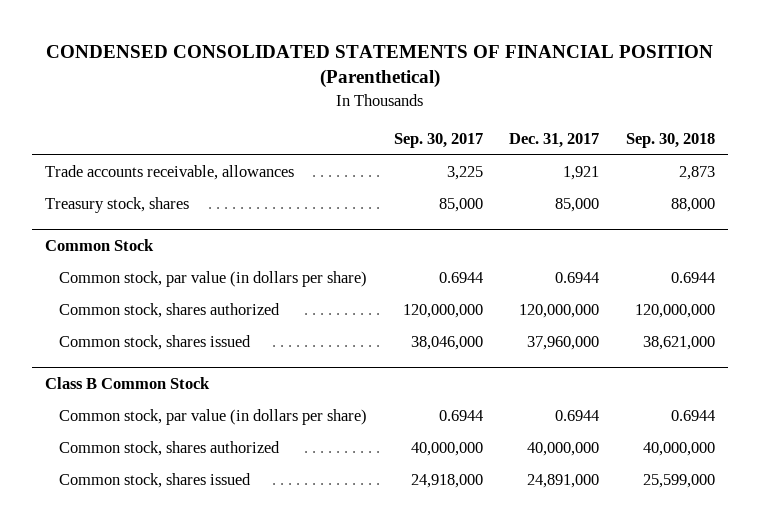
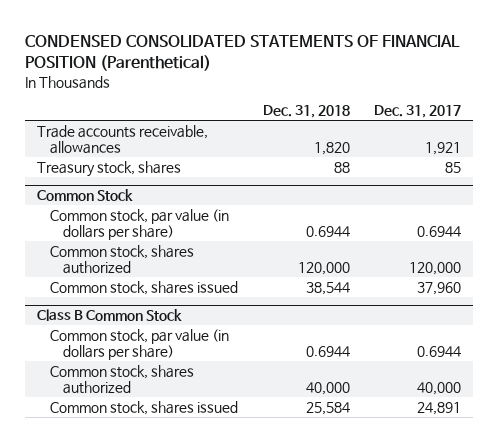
- | Sep. 30, 2017 | Dec. 31, 2017 | Sep. 30, 2018
+ | Dec. 31, 2018 | Dec. 31, 2017
- Treasury stock, shares | 85,000 | 85,000 | 88,000
+ Treasury stock, shares | 88 | 85
@ Common Stock
- Common stock, shares authorized | 120,000,000 | 120,000,000 | 120,000,000
- Common stock, shares issued | 38,046,000 | 37,960,000 | 38,621,000
+ Common stock, shares authorized | 120,000 | 120,000
+ Common stock, shares issued | 38,544 | 37,960
@ Class B Common Stock
- Common stock, shares authorized | 40,000,000 | 40,000,000 | 40,000,000
- Common stock, shares issued | 24,918,000 | 24,891,000 | 25,599,000
+ Common stock, shares authorized | 40,000 | 40,000
+ Common stock, shares issued | 25,584 | 24,891

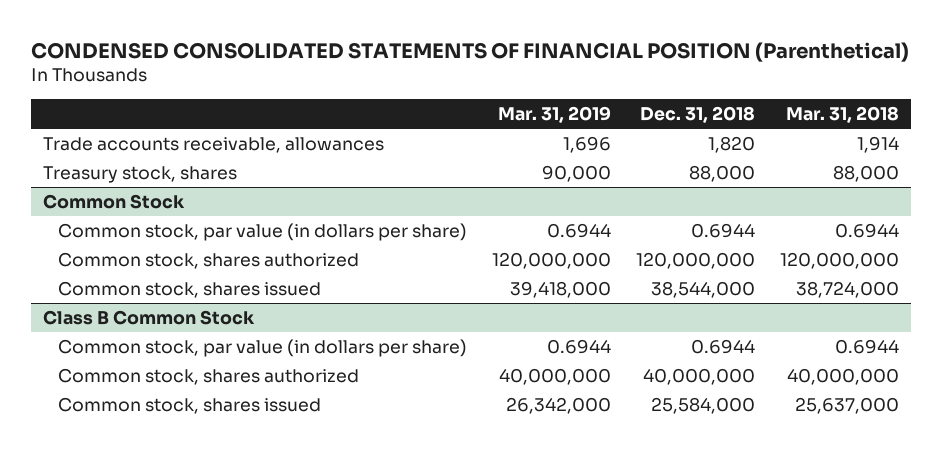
- | Dec. 31, 2018 | Dec. 31, 2017
+ | Mar. 31, 2019 | Dec. 31, 2018 | Mar. 31, 2018
- Treasury stock, shares | 88 | 85
+ Treasury stock, shares | 90,000 | 88,000 | 88,000
@ Common Stock
- Common stock, shares authorized | 120,000 | 120,000
- Common stock, shares issued | 38,544 | 37,960
+ Common stock, shares authorized | 120,000,000 | 120,000,000 | 120,000,000
+ Common stock, shares issued | 39,418,000 | 38,544,000 | 38,724,000
@ Class B Common Stock
- Common stock, shares authorized | 40,000 | 40,000
- Common stock, shares issued | 25,584 | 24,891
+ Common stock, shares authorized | 40,000,000 | 40,000,000 | 40,000,000
+ Common stock, shares issued | 26,342,000 | 25,584,000 | 25,637,000

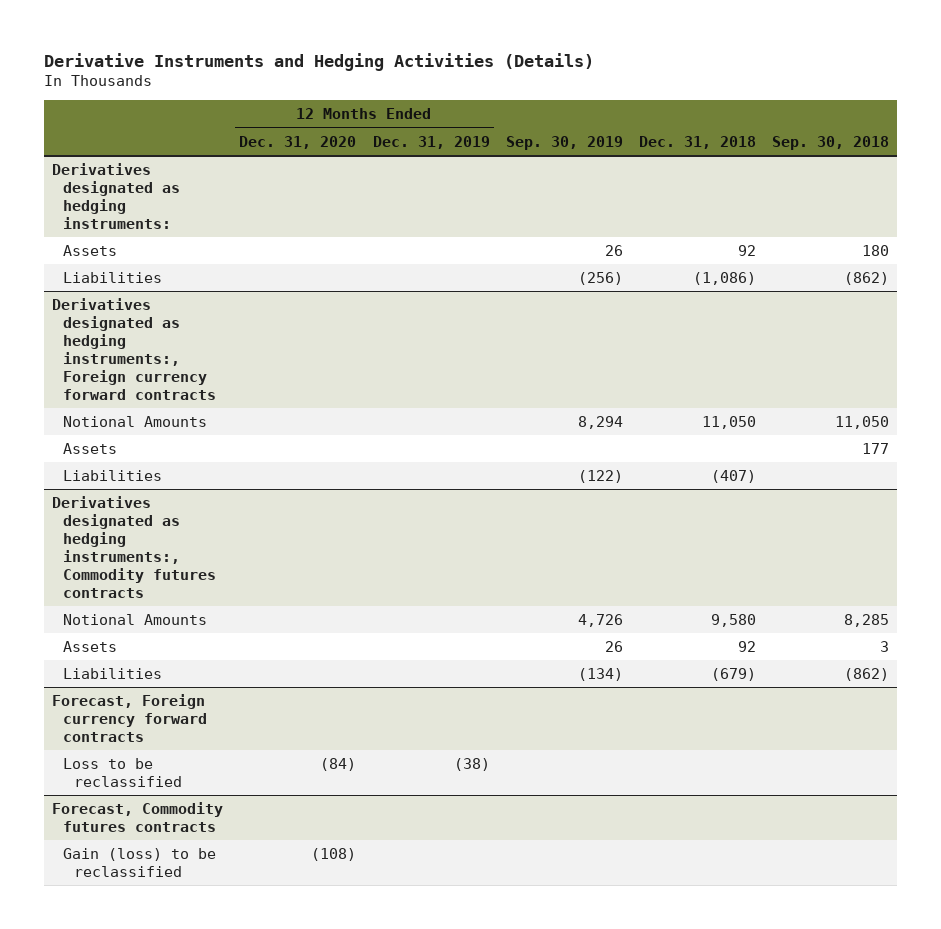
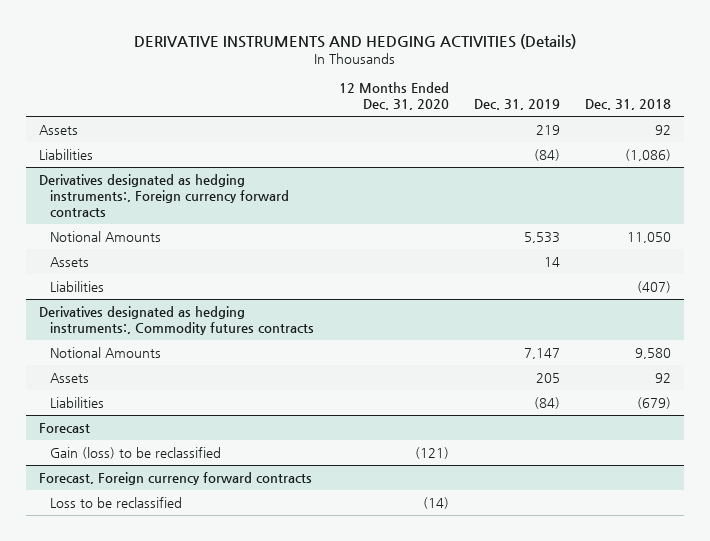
- Derivative Instruments and Hedging Activities (Details)
+ DERIVATIVE INSTRUMENTS AND HEDGING ACTIVITIES (Details)
- | 12 Months Ended Dec. 31, 2020 | 12 Months Ended Dec. 31, 2019 | Sep. 30, 2019 | Dec. 31, 2018 | Sep. 30, 2018
+ | 12 Months Ended Dec. 31, 2020 | Dec. 31, 2019 | Dec. 31, 2018
- Derivatives designated as hedging instruments:
+ Forecast
+ Gain (loss) to be reclassified | (121) | |
@ Forecast, Foreign currency forward contracts
- Loss to be reclassified | (84) | (38) | | |
- Forecast, Commodity futures contracts
- Gain (loss) to be reclassified | (108) | | | |
@ Forecast, Foreign currency forward contracts
+ Loss to be reclassified | (14) | |

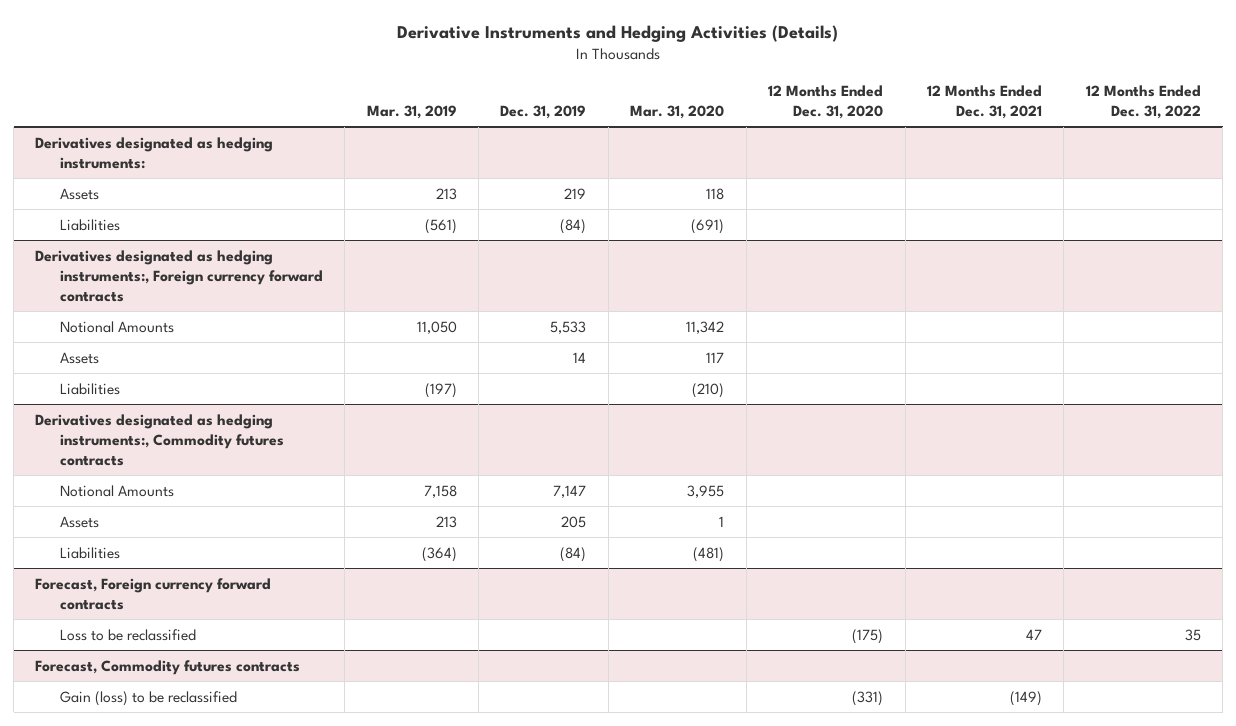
- DERIVATIVE INSTRUMENTS AND HEDGING ACTIVITIES (Details)
+ Derivative Instruments and Hedging Activities (Details)
- | 12 Months Ended Dec. 31, 2020 | Dec. 31, 2019 | Dec. 31, 2018
+ | Mar. 31, 2019 | Dec. 31, 2019 | Mar. 31, 2020 | 12 Months Ended Dec. 31, 2020 | 12 Months Ended Dec. 31, 2021 | 12 Months Ended Dec. 31, 2022
+ Derivatives designated as hedging instruments:
- Forecast
- Gain (loss) to be reclassified | (121) | |
@ Forecast, Foreign currency forward contracts
- Loss to be reclassified | (14) | |
+ Loss to be reclassified | | | | (175) | 47 | 35
+ Forecast, Commodity futures contracts
+ Gain (loss) to be reclassified | | | | (331) | (149) |

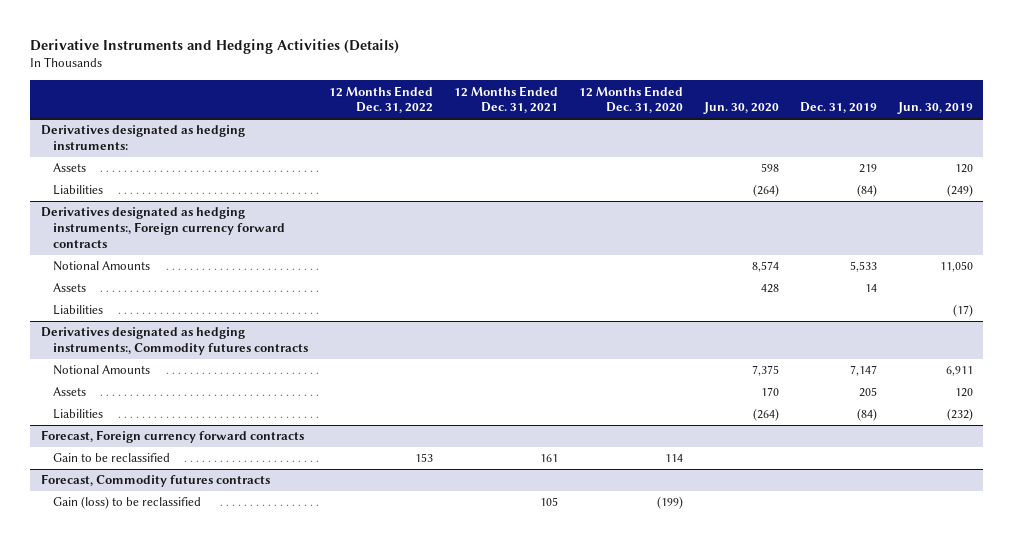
- | Mar. 31, 2019 | Dec. 31, 2019 | Mar. 31, 2020 | 12 Months Ended Dec. 31, 2020 | 12 Months Ended Dec. 31, 2021 | 12 Months Ended Dec. 31, 2022
+ | 12 Months Ended Dec. 31, 2022 | 12 Months Ended Dec. 31, 2021 | 12 Months Ended Dec. 31, 2020 | Jun. 30, 2020 | Dec. 31, 2019 | Jun. 30, 2019
@ Forecast, Foreign currency forward contracts
- Loss to be reclassified | | | | (175) | 47 | 35
+ Gain to be reclassified | 153 | 161 | 114 | | |
@ Forecast, Commodity futures contracts
- Gain (loss) to be reclassified | | | | (331) | (149) |
+ Gain (loss) to be reclassified | | 105 | (199) | | |

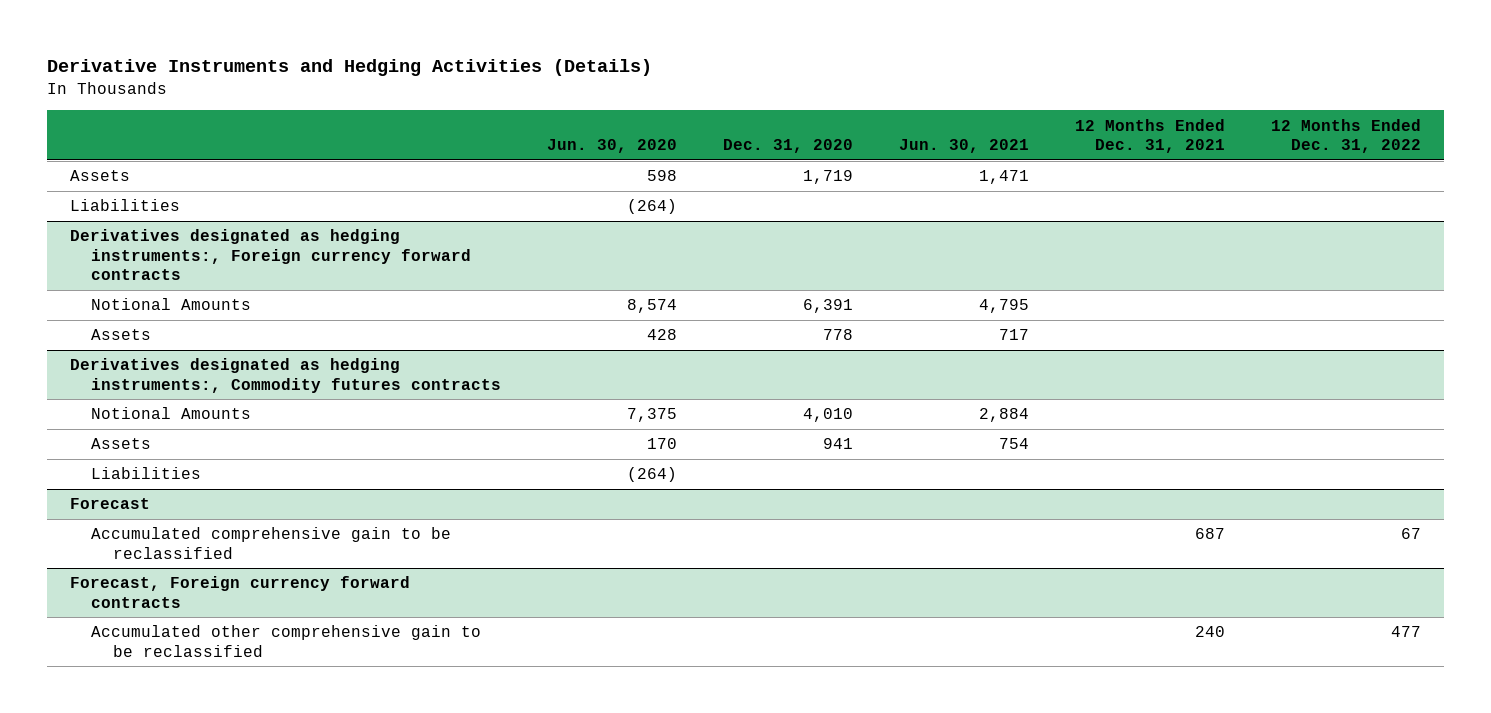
- | 12 Months Ended Dec. 31, 2022 | 12 Months Ended Dec. 31, 2021 | 12 Months Ended Dec. 31, 2020 | Jun. 30, 2020 | Dec. 31, 2019 | Jun. 30, 2019
+ | Jun. 30, 2020 | Dec. 31, 2020 | Jun. 30, 2021 | 12 Months Ended Dec. 31, 2021 | 12 Months Ended Dec. 31, 2022
- Derivatives designated as hedging instruments:
@ Derivatives designated as hedging instruments:, Foreign currency forward contracts
- Liabilities | | | | | | (17)
+ Forecast
+ Accumulated comprehensive gain to be reclassified | | | | 687 | 67
@ Forecast, Foreign currency forward contracts
- Gain to be reclassified | 153 | 161 | 114 | | |
- Forecast, Commodity futures contracts
- Gain (loss) to be reclassified | | 105 | (199) | | |
@ Forecast, Foreign currency forward contracts
+ Accumulated other comprehensive gain to be reclassified | | | | 240 | 477

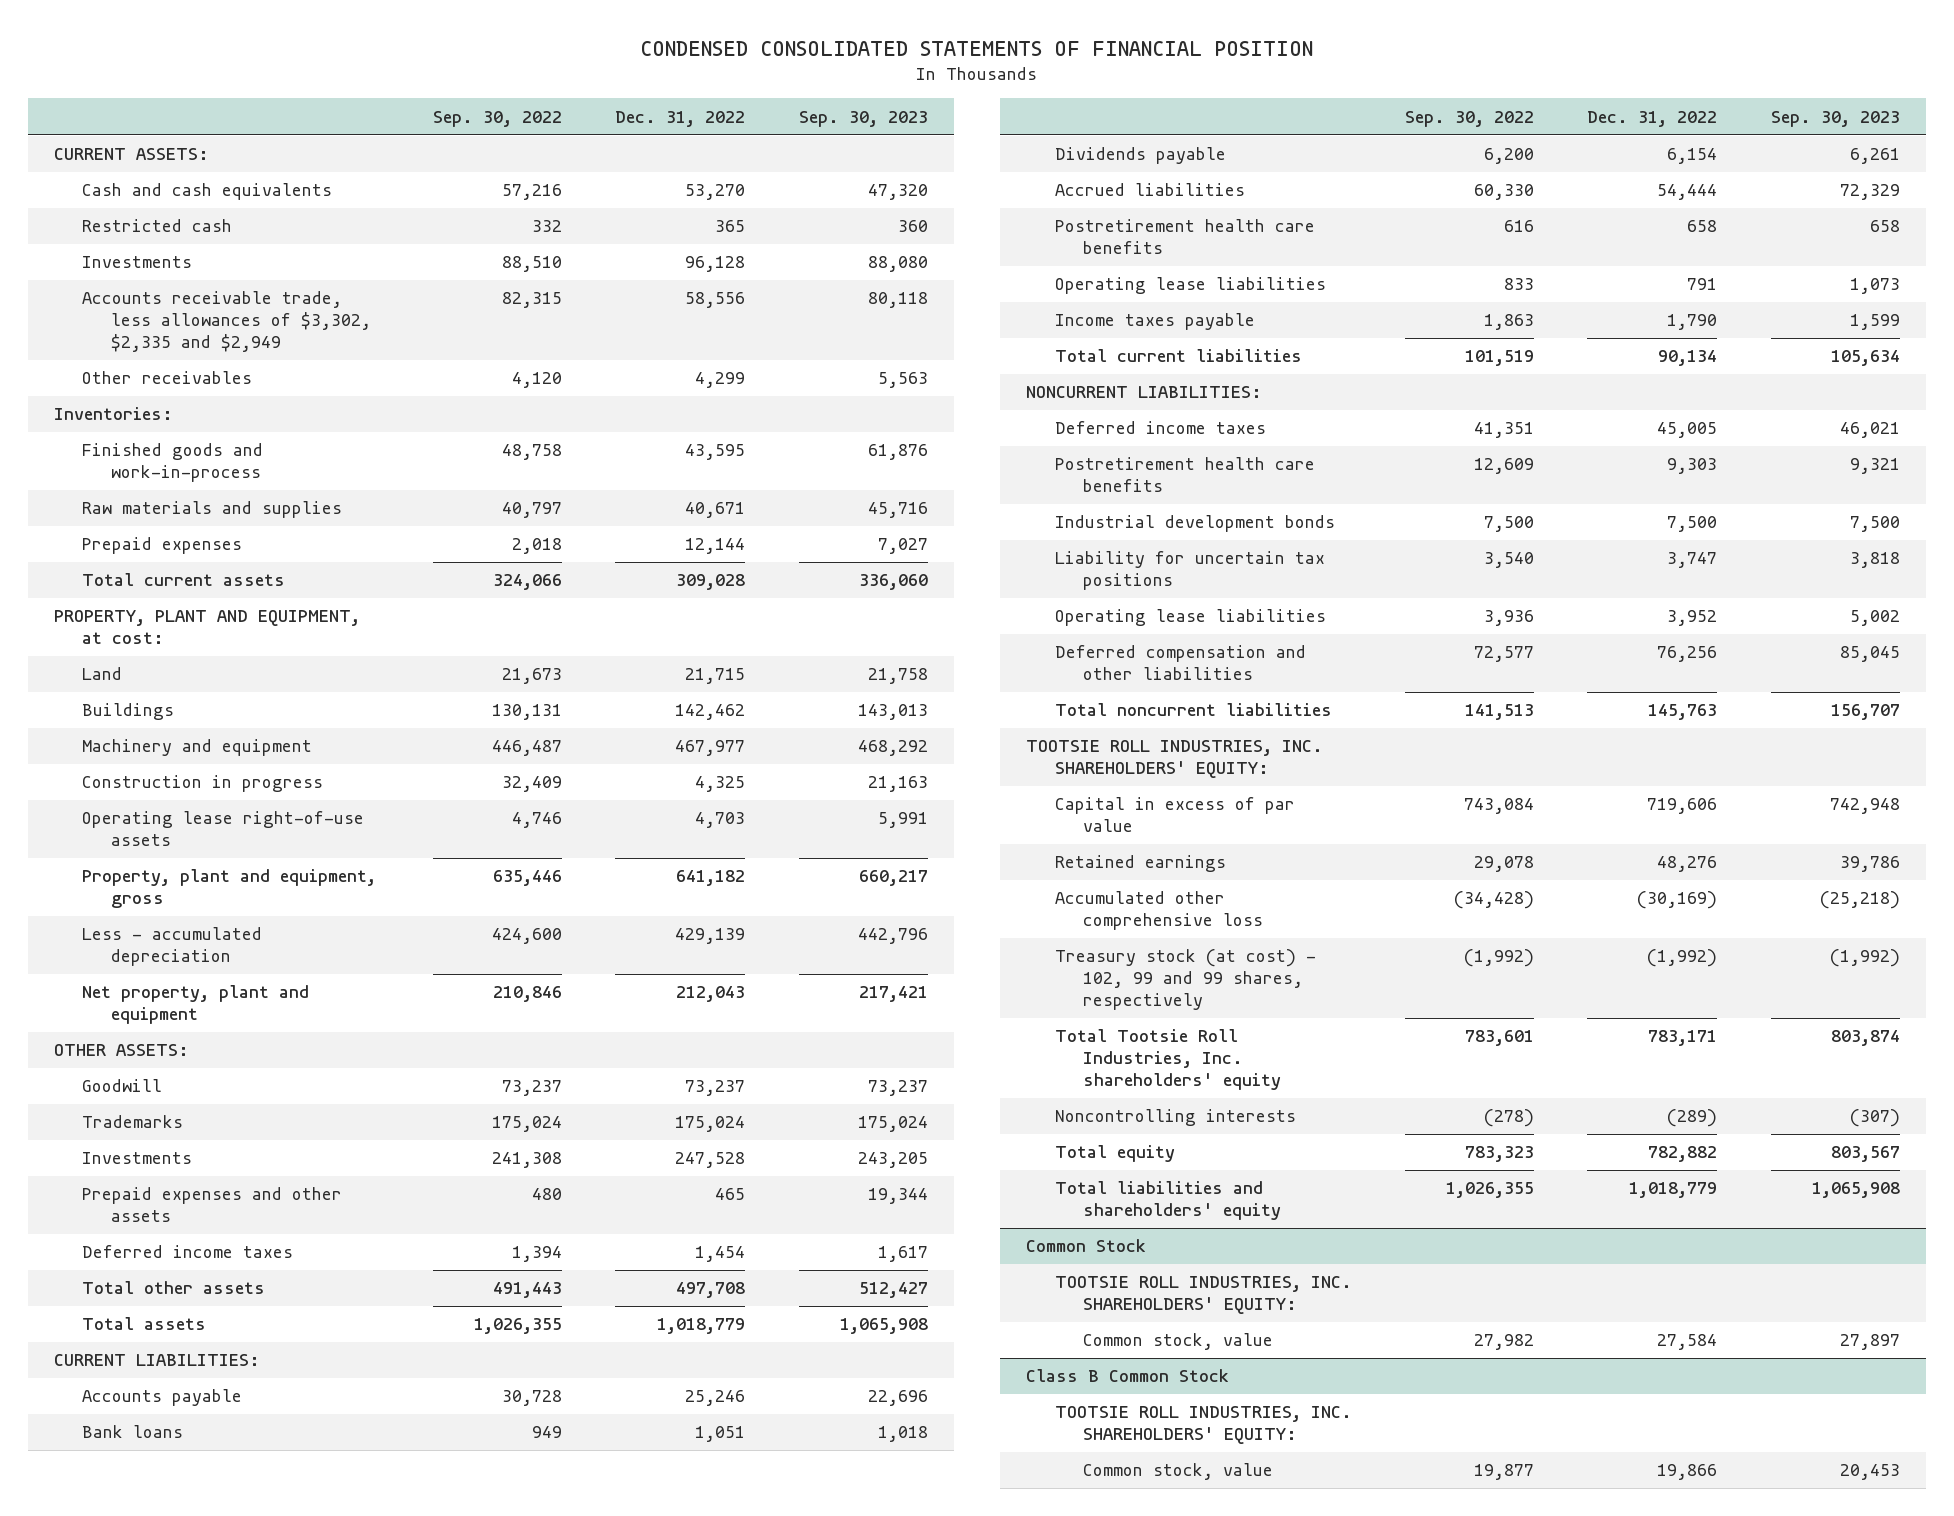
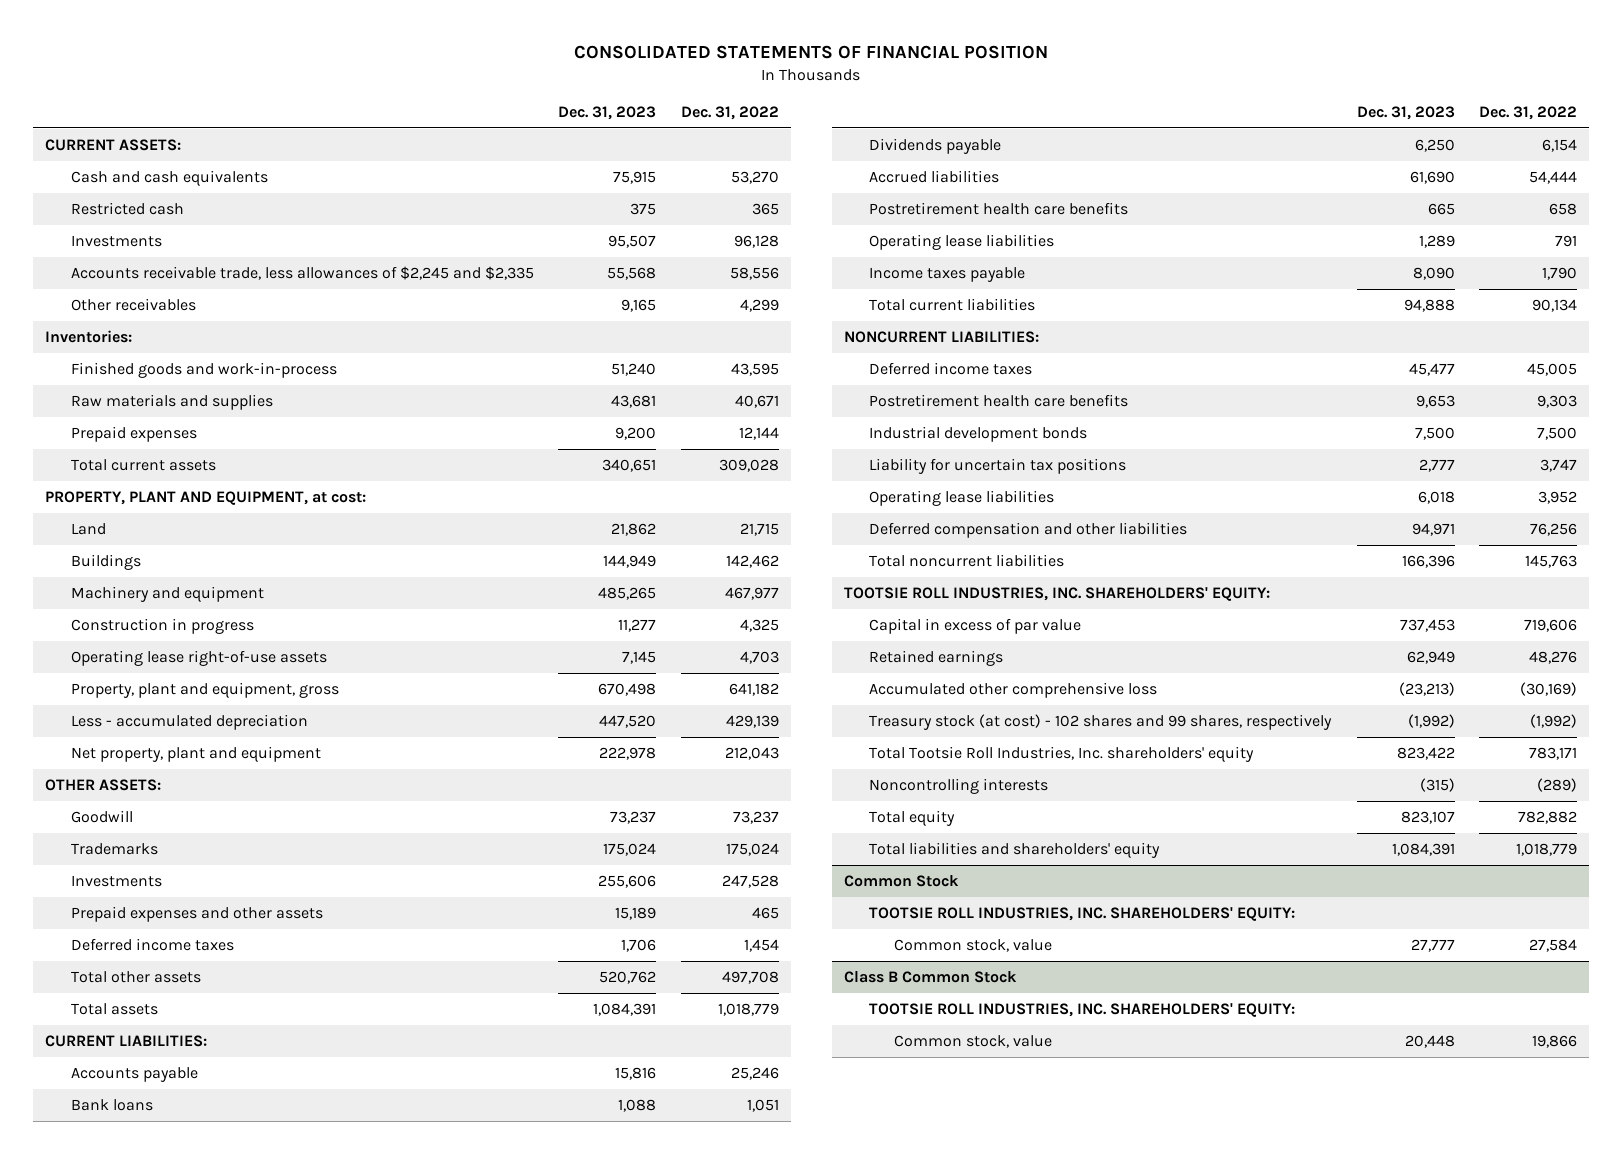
- CONDENSED CONSOLIDATED STATEMENTS OF FINANCIAL POSITION
+ CONSOLIDATED STATEMENTS OF FINANCIAL POSITION
- | Sep. 30, 2022 | Dec. 31, 2022 | Sep. 30, 2023
+ | Dec. 31, 2023 | Dec. 31, 2022
- Accounts receivable trade, less allowances of $3,302, $2,335 and $2,949 | 82,315 | 58,556 | 80,118
+ Accounts receivable trade, less allowances of $2,245 and $2,335 | 55,568 | 58,556
- Treasury stock (at cost) - 102, 99 and 99 shares, respectively | (1,992) | (1,992) | (1,992)
+ Treasury stock (at cost) - 102 shares and 99 shares, respectively | (1,992) | (1,992)

